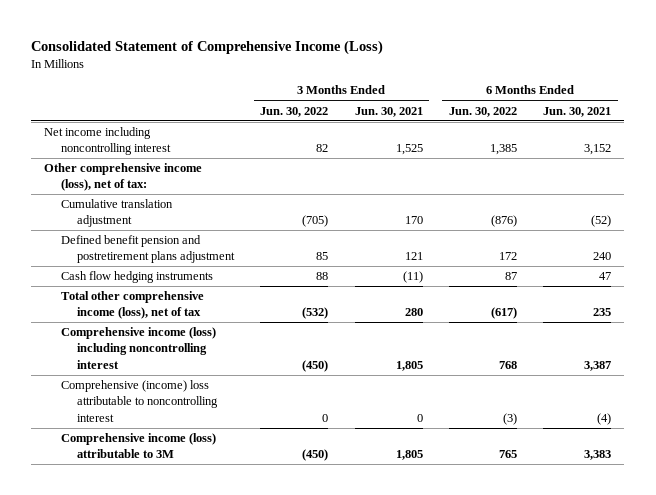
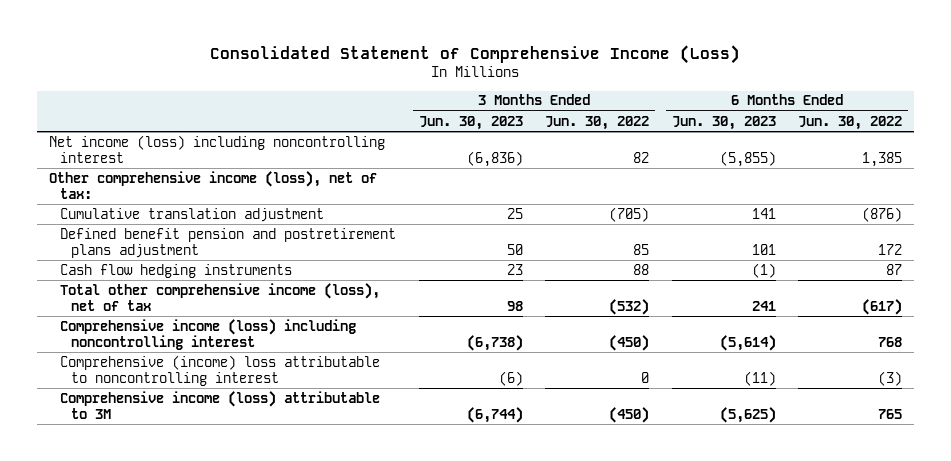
- | 3 Months Ended Jun. 30, 2022 | 3 Months Ended Jun. 30, 2021 | 6 Months Ended Jun. 30, 2022 | 6 Months Ended Jun. 30, 2021
+ | 3 Months Ended Jun. 30, 2023 | 3 Months Ended Jun. 30, 2022 | 6 Months Ended Jun. 30, 2023 | 6 Months Ended Jun. 30, 2022
- Net income including noncontrolling interest | 82 | 1,525 | 1,385 | 3,152
+ Net income (loss) including noncontrolling interest | (6,836) | 82 | (5,855) | 1,385

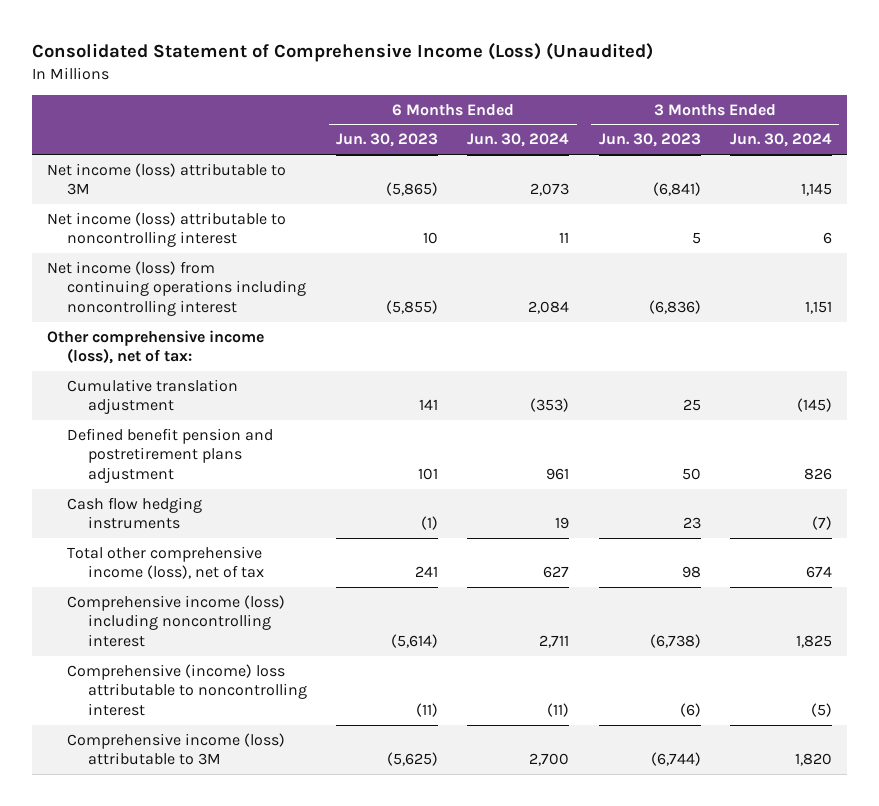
- Consolidated Statement of Comprehensive Income (Loss)
+ Consolidated Statement of Comprehensive Income (Loss) (Unaudited)
- | 3 Months Ended Jun. 30, 2023 | 3 Months Ended Jun. 30, 2022 | 6 Months Ended Jun. 30, 2023 | 6 Months Ended Jun. 30, 2022
+ | 6 Months Ended Jun. 30, 2023 | 6 Months Ended Jun. 30, 2024 | 3 Months Ended Jun. 30, 2023 | 3 Months Ended Jun. 30, 2024
- Net income (loss) including noncontrolling interest | (6,836) | 82 | (5,855) | 1,385
+ Net income (loss) attributable to 3M | (5,865) | 2,073 | (6,841) | 1,145
+ Net income (loss) attributable to noncontrolling interest | 10 | 11 | 5 | 6
+ Net income (loss) from continuing operations including noncontrolling interest | (5,855) | 2,084 | (6,836) | 1,151

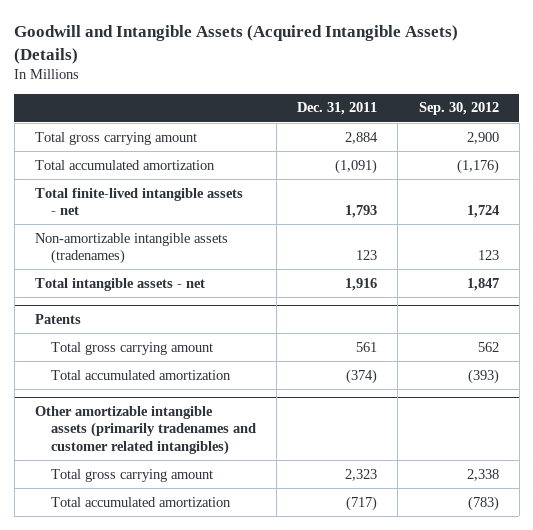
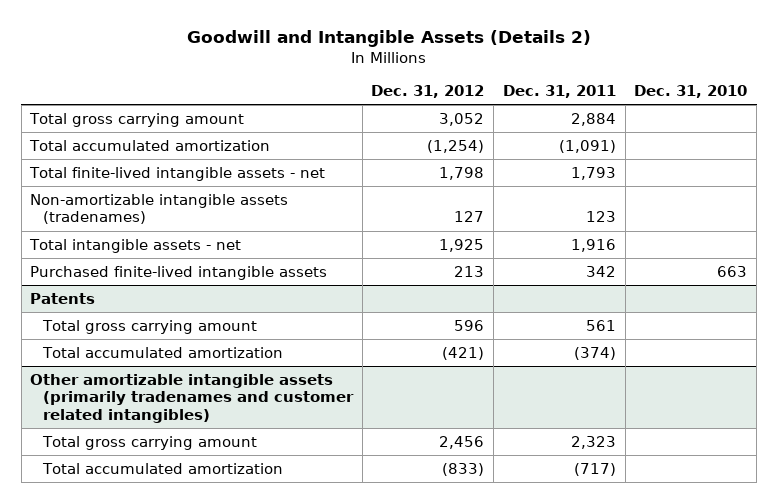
- Goodwill and Intangible Assets (Acquired Intangible Assets) (Details)
+ Goodwill and Intangible Assets (Details 2)
- | Dec. 31, 2011 | Sep. 30, 2012
+ | Dec. 31, 2012 | Dec. 31, 2011 | Dec. 31, 2010
+ Purchased finite-lived intangible assets | 213 | 342 | 663

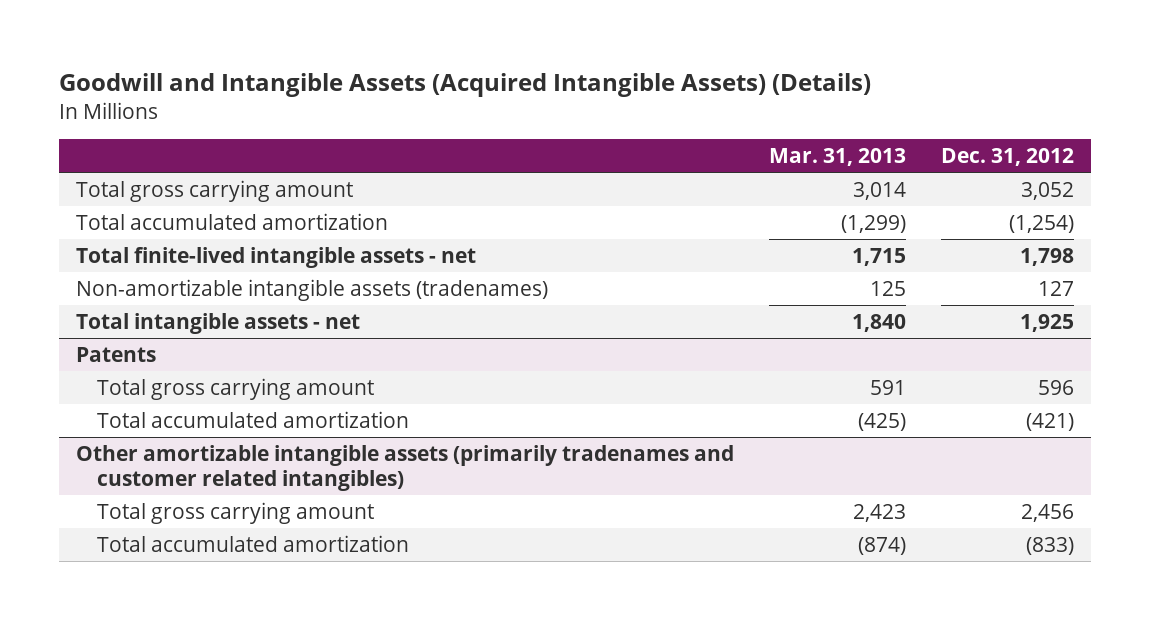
- Goodwill and Intangible Assets (Details 2)
+ Goodwill and Intangible Assets (Acquired Intangible Assets) (Details)
- | Dec. 31, 2012 | Dec. 31, 2011 | Dec. 31, 2010
+ | Mar. 31, 2013 | Dec. 31, 2012
- Purchased finite-lived intangible assets | 213 | 342 | 663

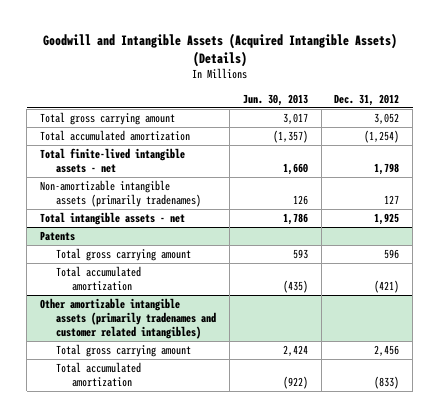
- | Mar. 31, 2013 | Dec. 31, 2012
+ | Jun. 30, 2013 | Dec. 31, 2012
- Non-amortizable intangible assets (tradenames) | 125 | 127
+ Non-amortizable intangible assets (primarily tradenames) | 126 | 127

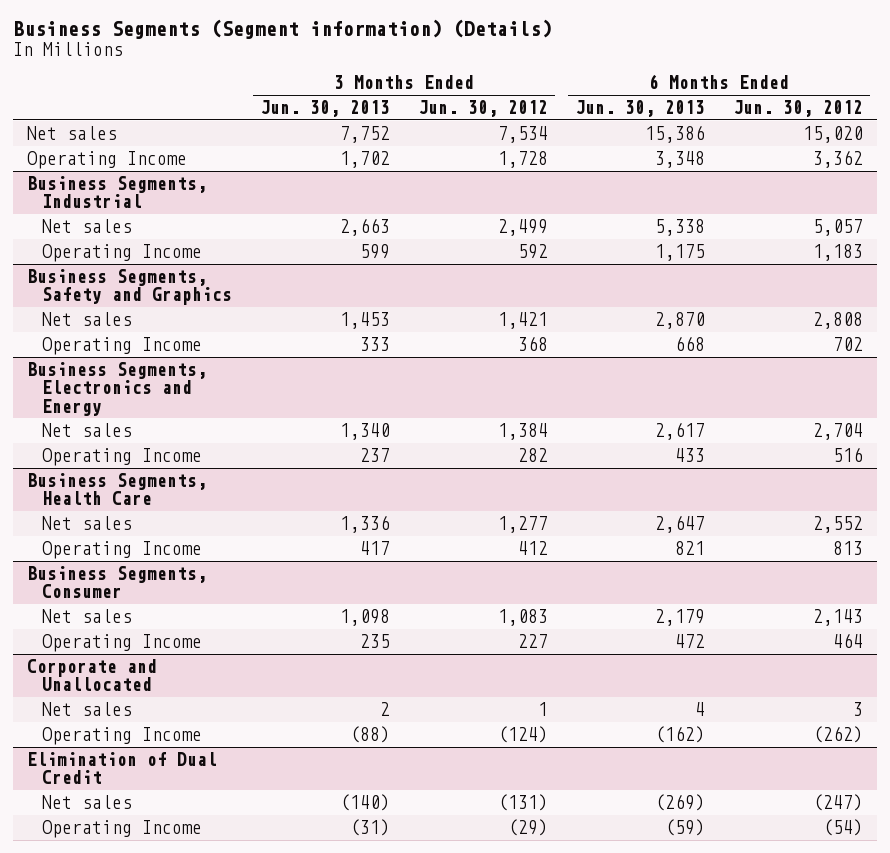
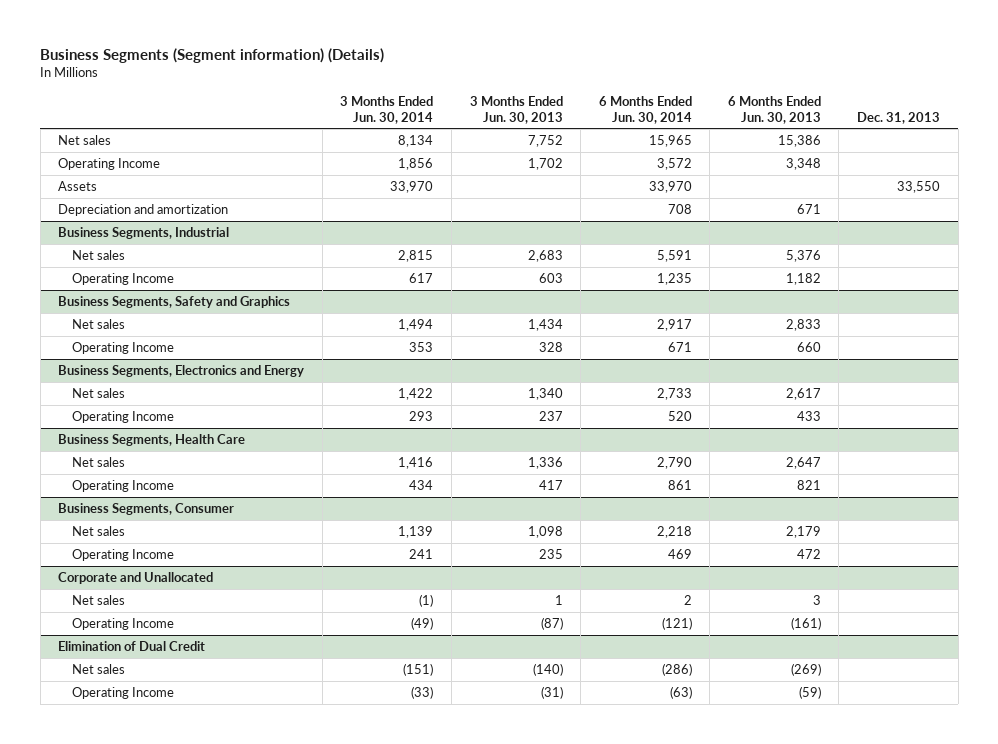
- | 3 Months Ended Jun. 30, 2013 | 3 Months Ended Jun. 30, 2012 | 6 Months Ended Jun. 30, 2013 | 6 Months Ended Jun. 30, 2012
+ | 3 Months Ended Jun. 30, 2014 | 3 Months Ended Jun. 30, 2013 | 6 Months Ended Jun. 30, 2014 | 6 Months Ended Jun. 30, 2013 | Dec. 31, 2013
+ Assets | 33,970 | | 33,970 | | 33,550
+ Depreciation and amortization | | | 708 | 671 |
@ Business Segments, Industrial
- Net sales | 2,663 | 2,499 | 5,338 | 5,057
- Operating Income | 599 | 592 | 1,175 | 1,183
+ Net sales | 2,815 | 2,683 | 5,591 | 5,376 |
+ Operating Income | 617 | 603 | 1,235 | 1,182 |
@ Business Segments, Safety and Graphics
- Net sales | 1,453 | 1,421 | 2,870 | 2,808
- Operating Income | 333 | 368 | 668 | 702
+ Net sales | 1,494 | 1,434 | 2,917 | 2,833 |
+ Operating Income | 353 | 328 | 671 | 660 |
@ Corporate and Unallocated
- Net sales | 2 | 1 | 4 | 3
- Operating Income | (88) | (124) | (162) | (262)
+ Net sales | (1) | 1 | 2 | 3 |
+ Operating Income | (49) | (87) | (121) | (161) |

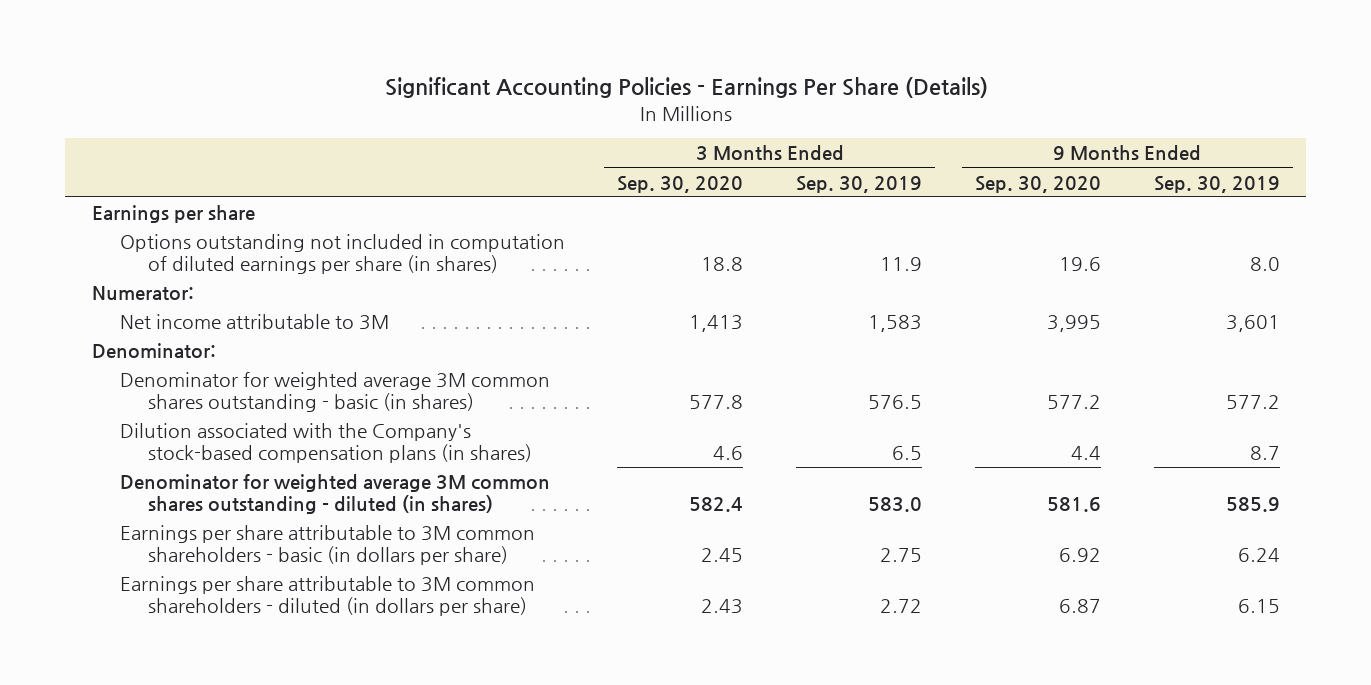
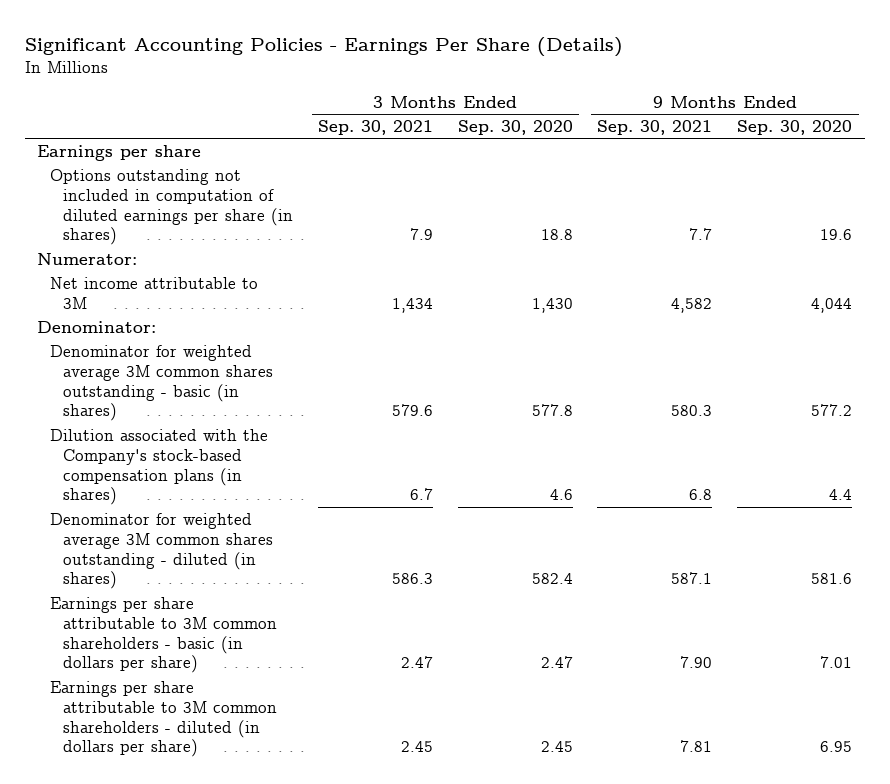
- | 3 Months Ended Sep. 30, 2020 | 3 Months Ended Sep. 30, 2019 | 9 Months Ended Sep. 30, 2020 | 9 Months Ended Sep. 30, 2019
+ | 3 Months Ended Sep. 30, 2021 | 3 Months Ended Sep. 30, 2020 | 9 Months Ended Sep. 30, 2021 | 9 Months Ended Sep. 30, 2020
- Net income attributable to 3M | 1,413 | 1,583 | 3,995 | 3,601
+ Net income attributable to 3M | 1,434 | 1,430 | 4,582 | 4,044
- Earnings per share attributable to 3M common shareholders - basic (in dollars per share) | 2.45 | 2.75 | 6.92 | 6.24
- Earnings per share attributable to 3M common shareholders - diluted (in dollars per share) | 2.43 | 2.72 | 6.87 | 6.15
+ Earnings per share attributable to 3M common shareholders - basic (in dollars per share) | 2.47 | 2.47 | 7.90 | 7.01
+ Earnings per share attributable to 3M common shareholders - diluted (in dollars per share) | 2.45 | 2.45 | 7.81 | 6.95

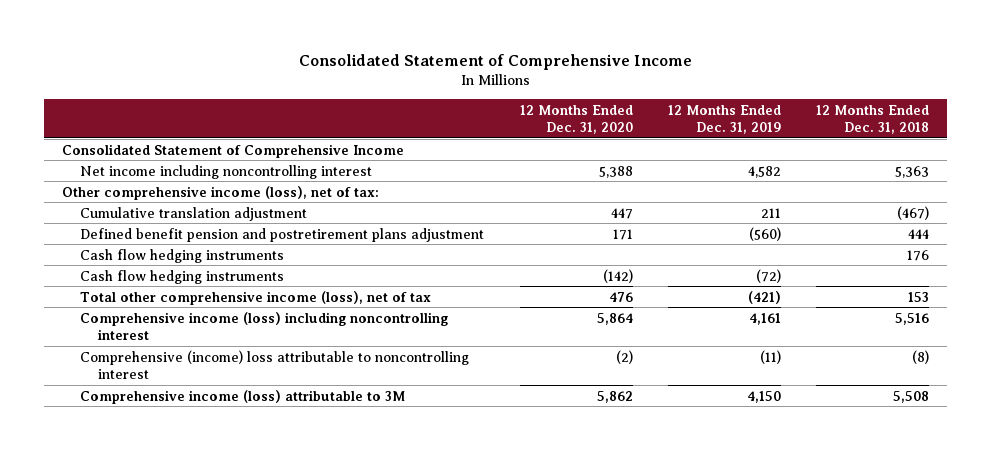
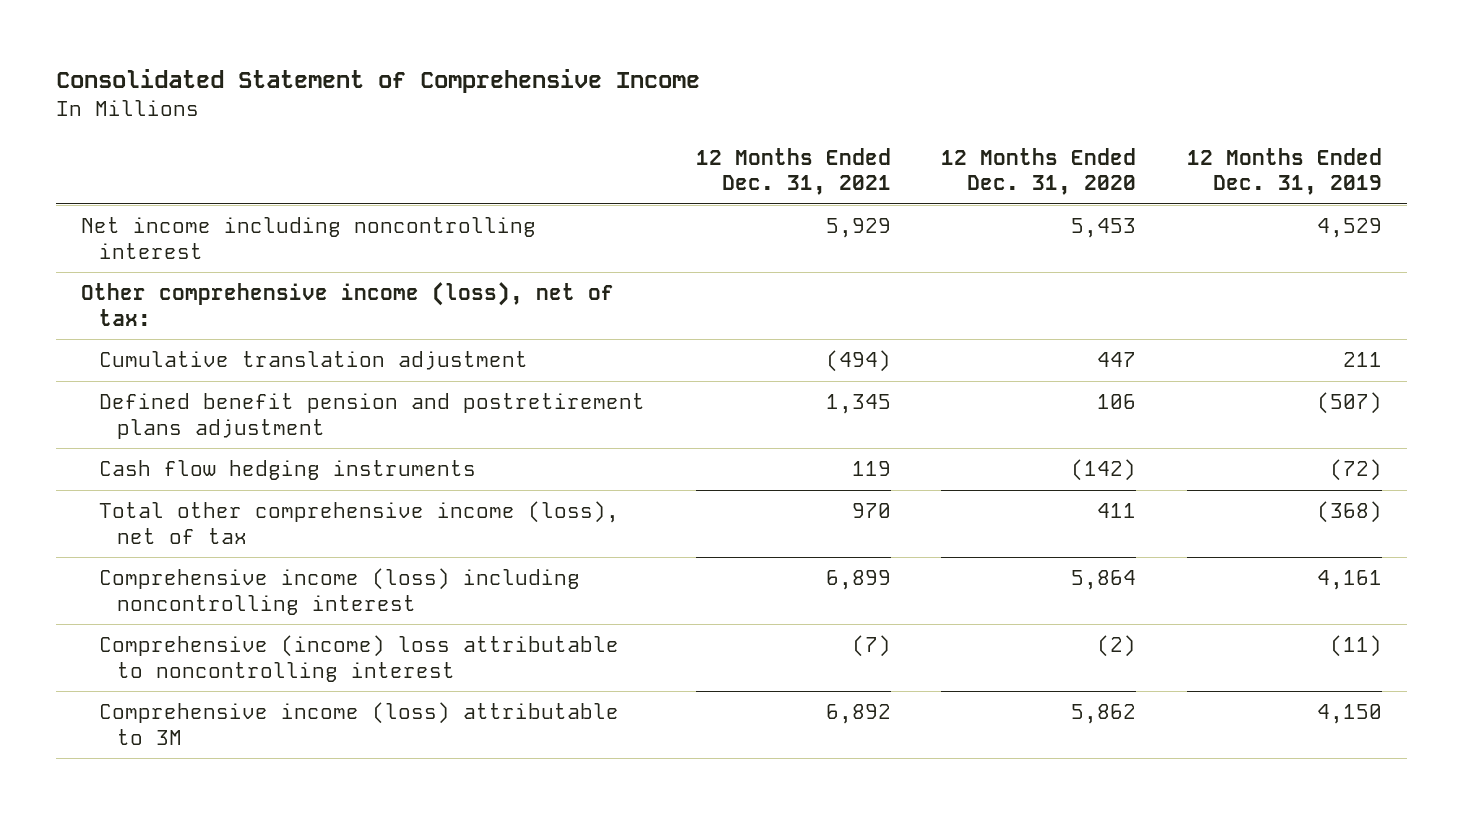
- | 12 Months Ended Dec. 31, 2020 | 12 Months Ended Dec. 31, 2019 | 12 Months Ended Dec. 31, 2018
+ | 12 Months Ended Dec. 31, 2021 | 12 Months Ended Dec. 31, 2020 | 12 Months Ended Dec. 31, 2019
- Consolidated Statement of Comprehensive Income
- Net income including noncontrolling interest | 5,388 | 4,582 | 5,363
+ Net income including noncontrolling interest | 5,929 | 5,453 | 4,529
- Defined benefit pension and postretirement plans adjustment | 171 | (560) | 444
- Cash flow hedging instruments | | | 176
+ Defined benefit pension and postretirement plans adjustment | 1,345 | 106 | (507)
- Total other comprehensive income (loss), net of tax | 476 | (421) | 153
+ Total other comprehensive income (loss), net of tax | 970 | 411 | (368)

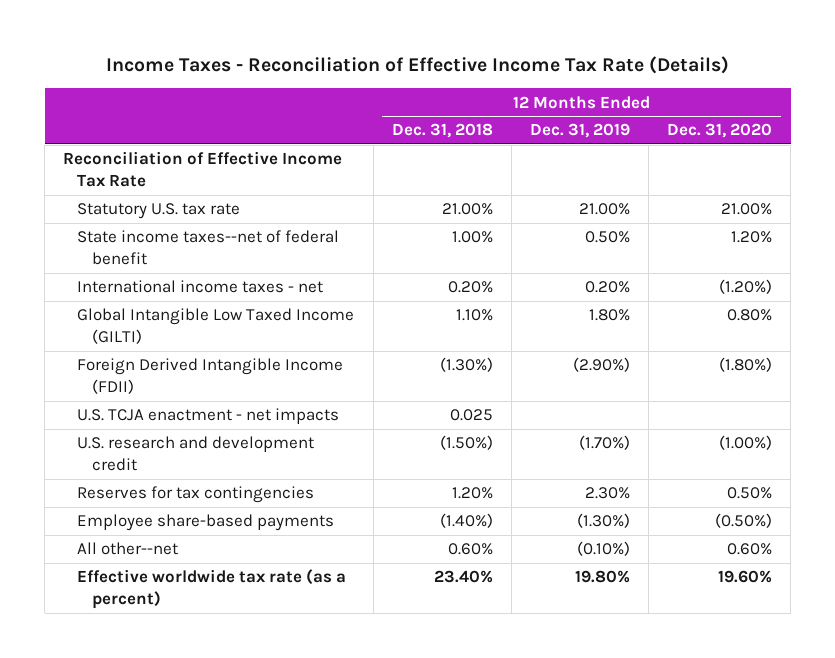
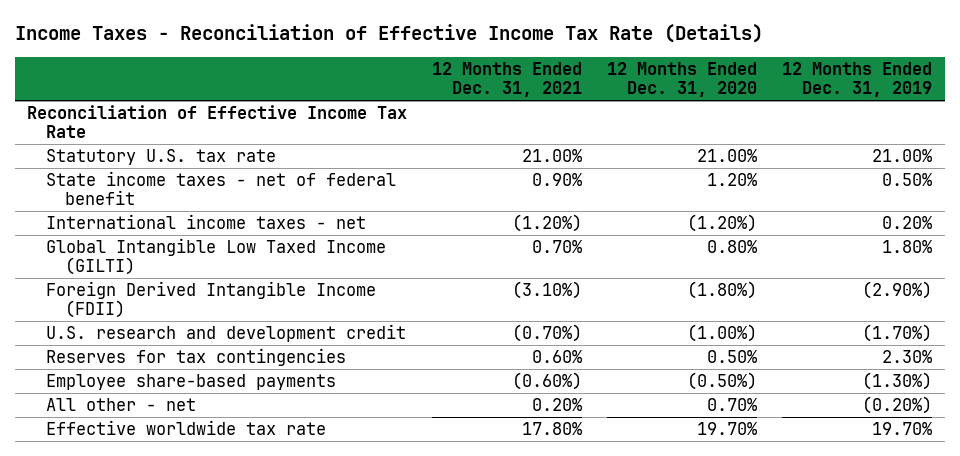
- | 12 Months Ended Dec. 31, 2018 | 12 Months Ended Dec. 31, 2019 | 12 Months Ended Dec. 31, 2020
+ | 12 Months Ended Dec. 31, 2021 | 12 Months Ended Dec. 31, 2020 | 12 Months Ended Dec. 31, 2019
- State income taxes--net of federal benefit | 1.00% | 0.50% | 1.20%
+ State income taxes - net of federal benefit | 0.90% | 1.20% | 0.50%
- U.S. TCJA enactment - net impacts | 0.025 | |
- All other--net | 0.60% | (0.10%) | 0.60%
- Effective worldwide tax rate (as a percent) | 23.40% | 19.80% | 19.60%
+ All other - net | 0.20% | 0.70% | (0.20%)
+ Effective worldwide tax rate | 17.80% | 19.70% | 19.70%

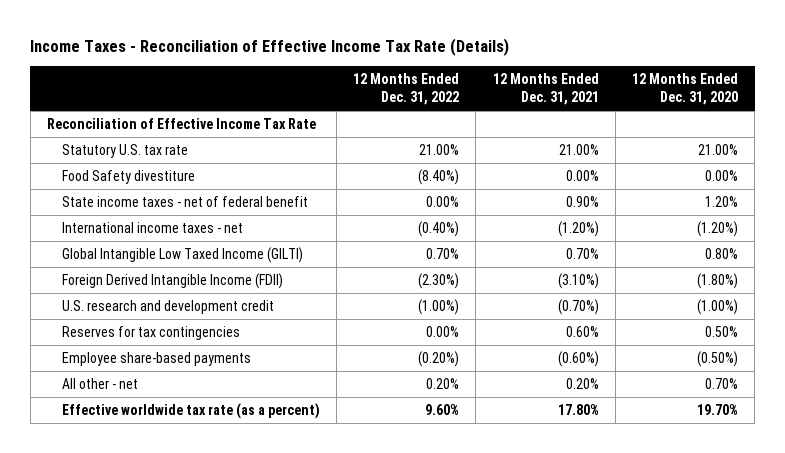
- | 12 Months Ended Dec. 31, 2021 | 12 Months Ended Dec. 31, 2020 | 12 Months Ended Dec. 31, 2019
+ | 12 Months Ended Dec. 31, 2022 | 12 Months Ended Dec. 31, 2021 | 12 Months Ended Dec. 31, 2020
+ Food Safety divestiture | (8.40%) | 0.00% | 0.00%
- Effective worldwide tax rate | 17.80% | 19.70% | 19.70%
+ Effective worldwide tax rate (as a percent) | 9.60% | 17.80% | 19.70%

